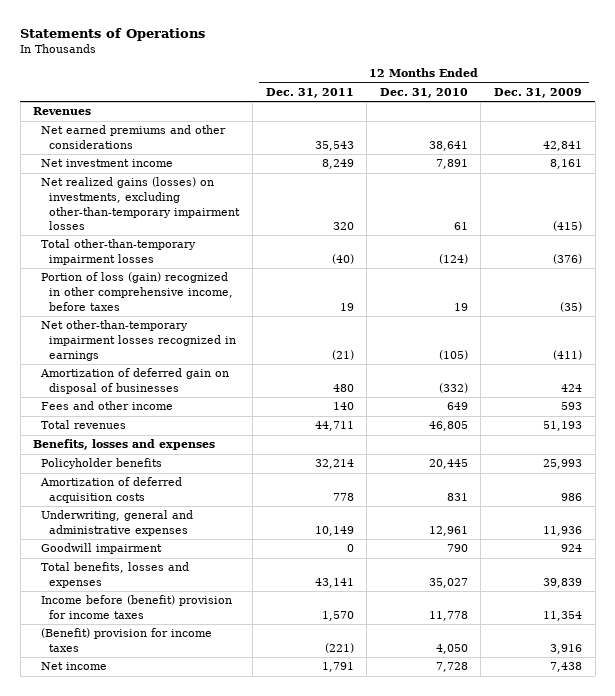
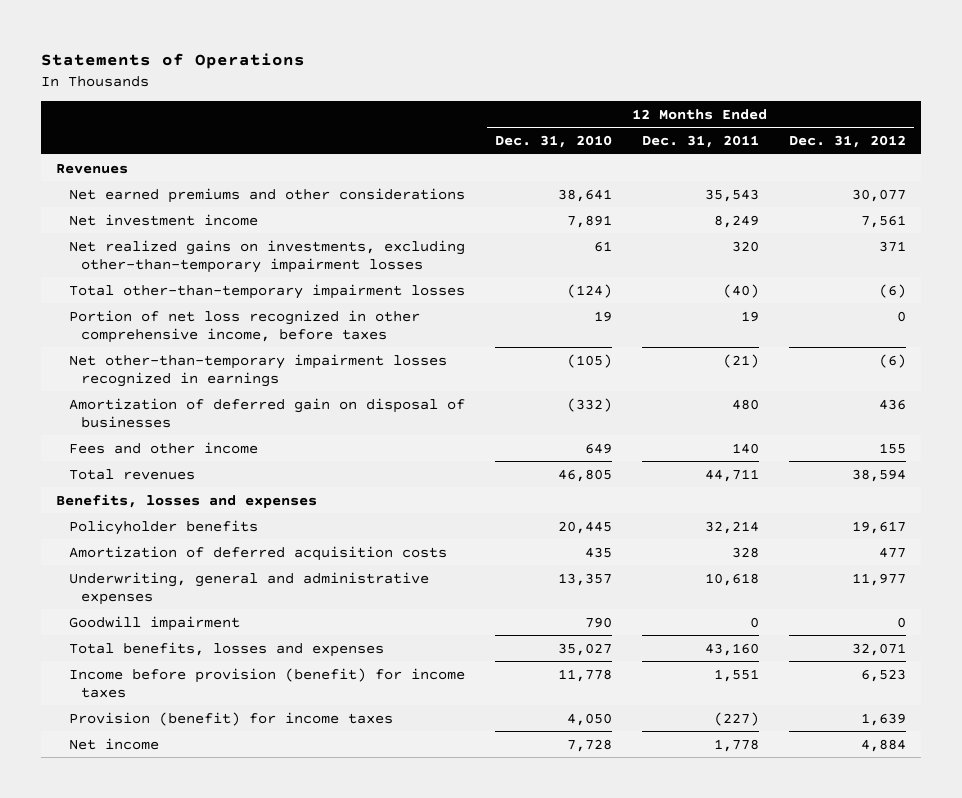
- | 12 Months Ended Dec. 31, 2011 | 12 Months Ended Dec. 31, 2010 | 12 Months Ended Dec. 31, 2009
+ | 12 Months Ended Dec. 31, 2010 | 12 Months Ended Dec. 31, 2011 | 12 Months Ended Dec. 31, 2012
- Net realized gains (losses) on investments, excluding other-than-temporary impairment losses | 320 | 61 | (415)
+ Net realized gains on investments, excluding other-than-temporary impairment losses | 61 | 320 | 371
- Portion of loss (gain) recognized in other comprehensive income, before taxes | 19 | 19 | (35)
+ Portion of net loss recognized in other comprehensive income, before taxes | 19 | 19 | 0
- Amortization of deferred acquisition costs | 778 | 831 | 986
- Underwriting, general and administrative expenses | 10,149 | 12,961 | 11,936
+ Amortization of deferred acquisition costs | 435 | 328 | 477
+ Underwriting, general and administrative expenses | 13,357 | 10,618 | 11,977
- Total benefits, losses and expenses | 43,141 | 35,027 | 39,839
- Income before (benefit) provision for income taxes | 1,570 | 11,778 | 11,354
- (Benefit) provision for income taxes | (221) | 4,050 | 3,916
- Net income | 1,791 | 7,728 | 7,438
+ Total benefits, losses and expenses | 35,027 | 43,160 | 32,071
+ Income before provision (benefit) for income taxes | 11,778 | 1,551 | 6,523
+ Provision (benefit) for income taxes | 4,050 | (227) | 1,639
+ Net income | 7,728 | 1,778 | 4,884

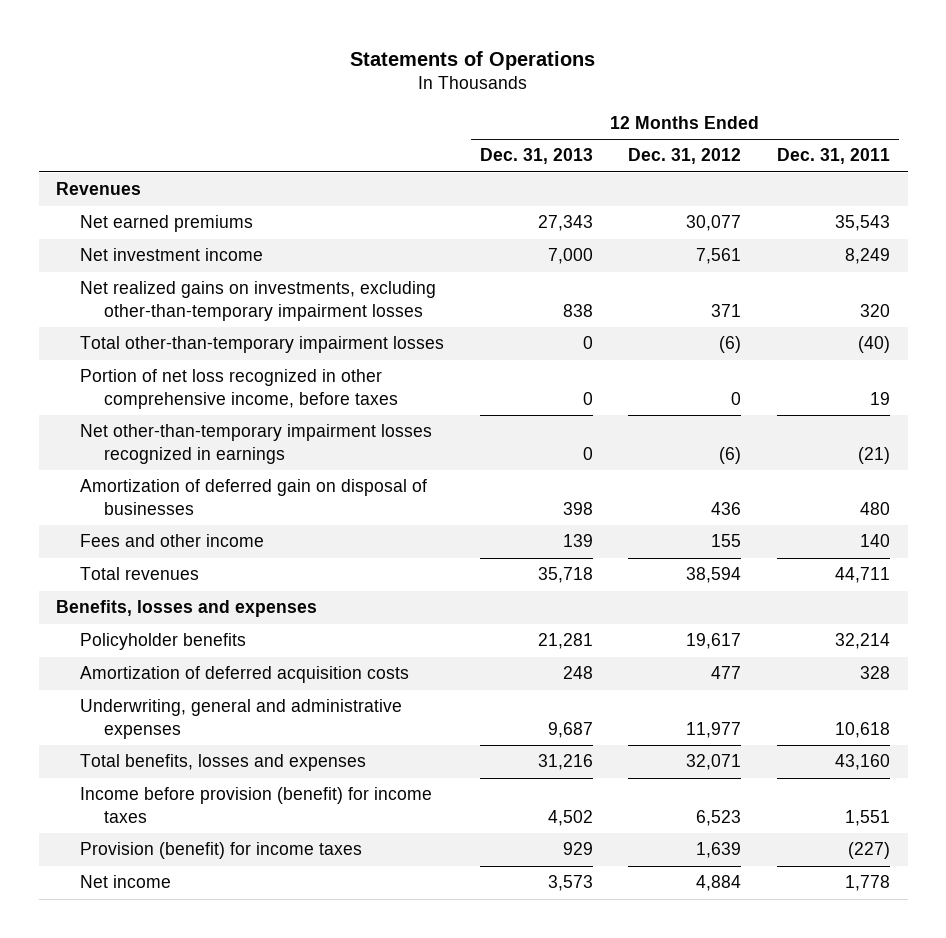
- | 12 Months Ended Dec. 31, 2010 | 12 Months Ended Dec. 31, 2011 | 12 Months Ended Dec. 31, 2012
+ | 12 Months Ended Dec. 31, 2013 | 12 Months Ended Dec. 31, 2012 | 12 Months Ended Dec. 31, 2011
- Net earned premiums and other considerations | 38,641 | 35,543 | 30,077
+ Net earned premiums | 27,343 | 30,077 | 35,543
- Goodwill impairment | 790 | 0 | 0

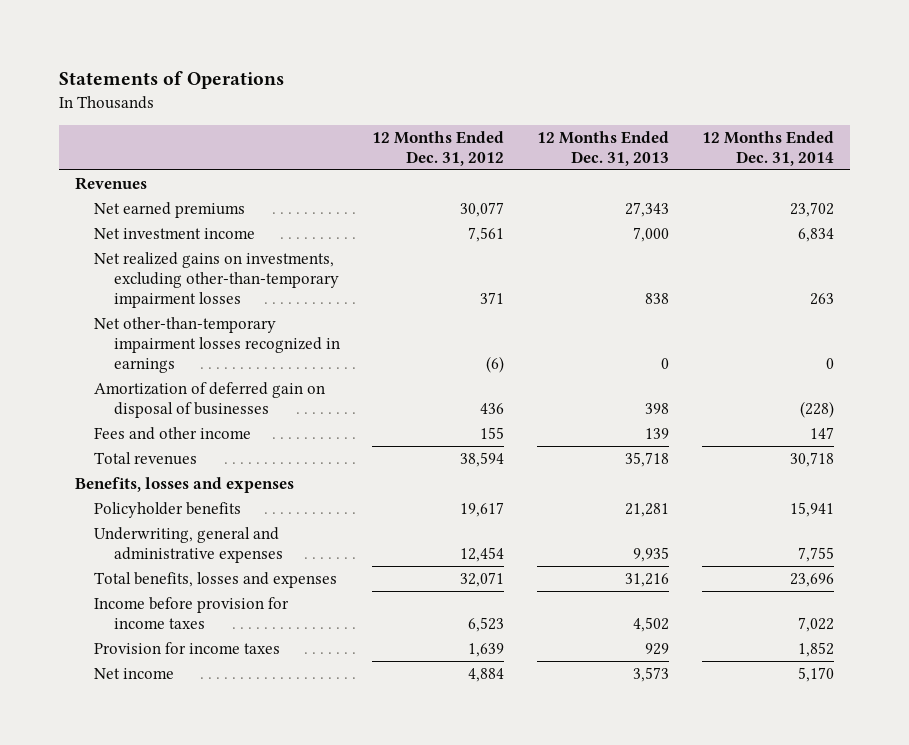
- | 12 Months Ended Dec. 31, 2013 | 12 Months Ended Dec. 31, 2012 | 12 Months Ended Dec. 31, 2011
+ | 12 Months Ended Dec. 31, 2012 | 12 Months Ended Dec. 31, 2013 | 12 Months Ended Dec. 31, 2014
- Total other-than-temporary impairment losses | 0 | (6) | (40)
- Portion of net loss recognized in other comprehensive income, before taxes | 0 | 0 | 19
- Amortization of deferred acquisition costs | 248 | 477 | 328
- Underwriting, general and administrative expenses | 9,687 | 11,977 | 10,618
+ Underwriting, general and administrative expenses | 12,454 | 9,935 | 7,755
- Income before provision (benefit) for income taxes | 4,502 | 6,523 | 1,551
- Provision (benefit) for income taxes | 929 | 1,639 | (227)
+ Income before provision for income taxes | 6,523 | 4,502 | 7,022
+ Provision for income taxes | 1,639 | 929 | 1,852

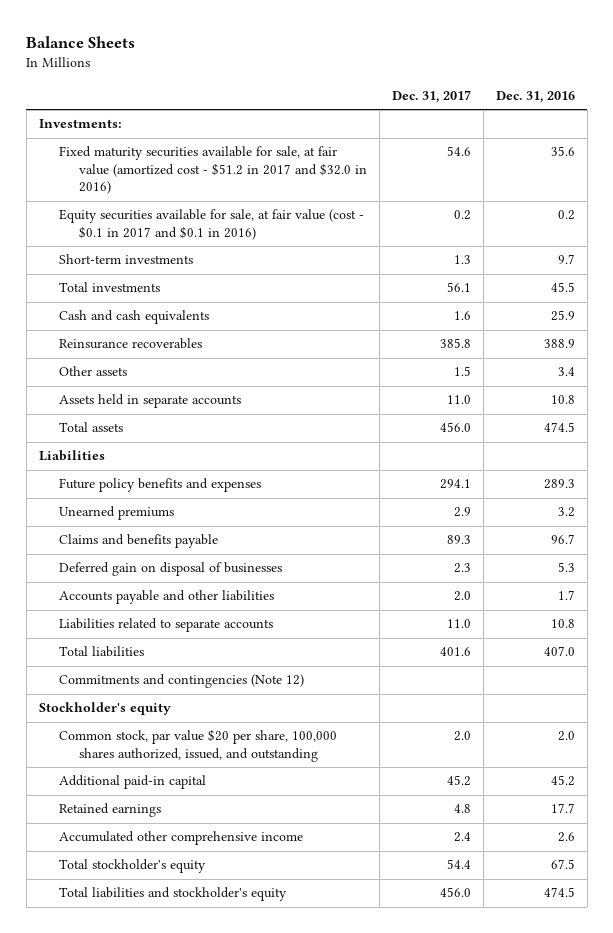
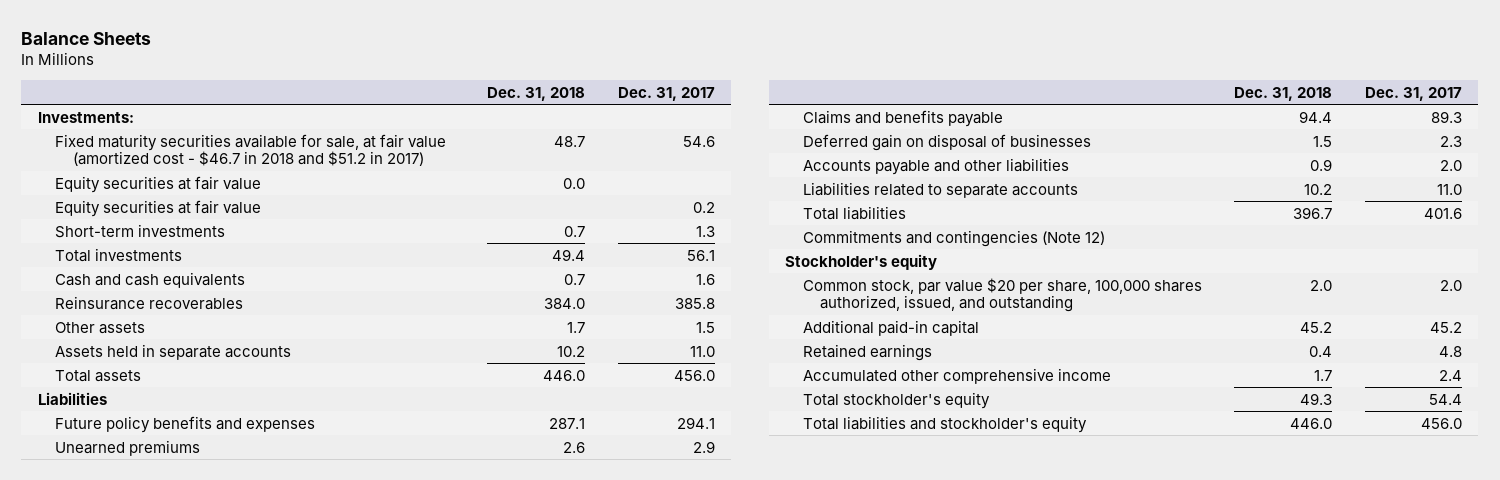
- | Dec. 31, 2017 | Dec. 31, 2016
+ | Dec. 31, 2018 | Dec. 31, 2017
- Fixed maturity securities available for sale, at fair value (amortized cost - $51.2 in 2017 and $32.0 in 2016) | 54.6 | 35.6
- Equity securities available for sale, at fair value (cost - $0.1 in 2017 and $0.1 in 2016) | 0.2 | 0.2
+ Fixed maturity securities available for sale, at fair value (amortized cost - $46.7 in 2018 and $51.2 in 2017) | 48.7 | 54.6
+ Equity securities at fair value | 0.0 |
+ Equity securities at fair value | | 0.2

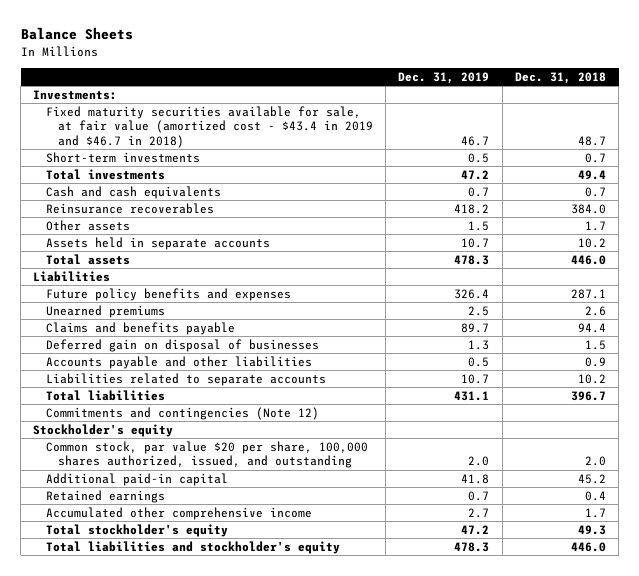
- | Dec. 31, 2018 | Dec. 31, 2017
+ | Dec. 31, 2019 | Dec. 31, 2018
- Fixed maturity securities available for sale, at fair value (amortized cost - $46.7 in 2018 and $51.2 in 2017) | 48.7 | 54.6
- Equity securities at fair value | 0.0 |
- Equity securities at fair value | | 0.2
+ Fixed maturity securities available for sale, at fair value (amortized cost - $43.4 in 2019 and $46.7 in 2018) | 46.7 | 48.7

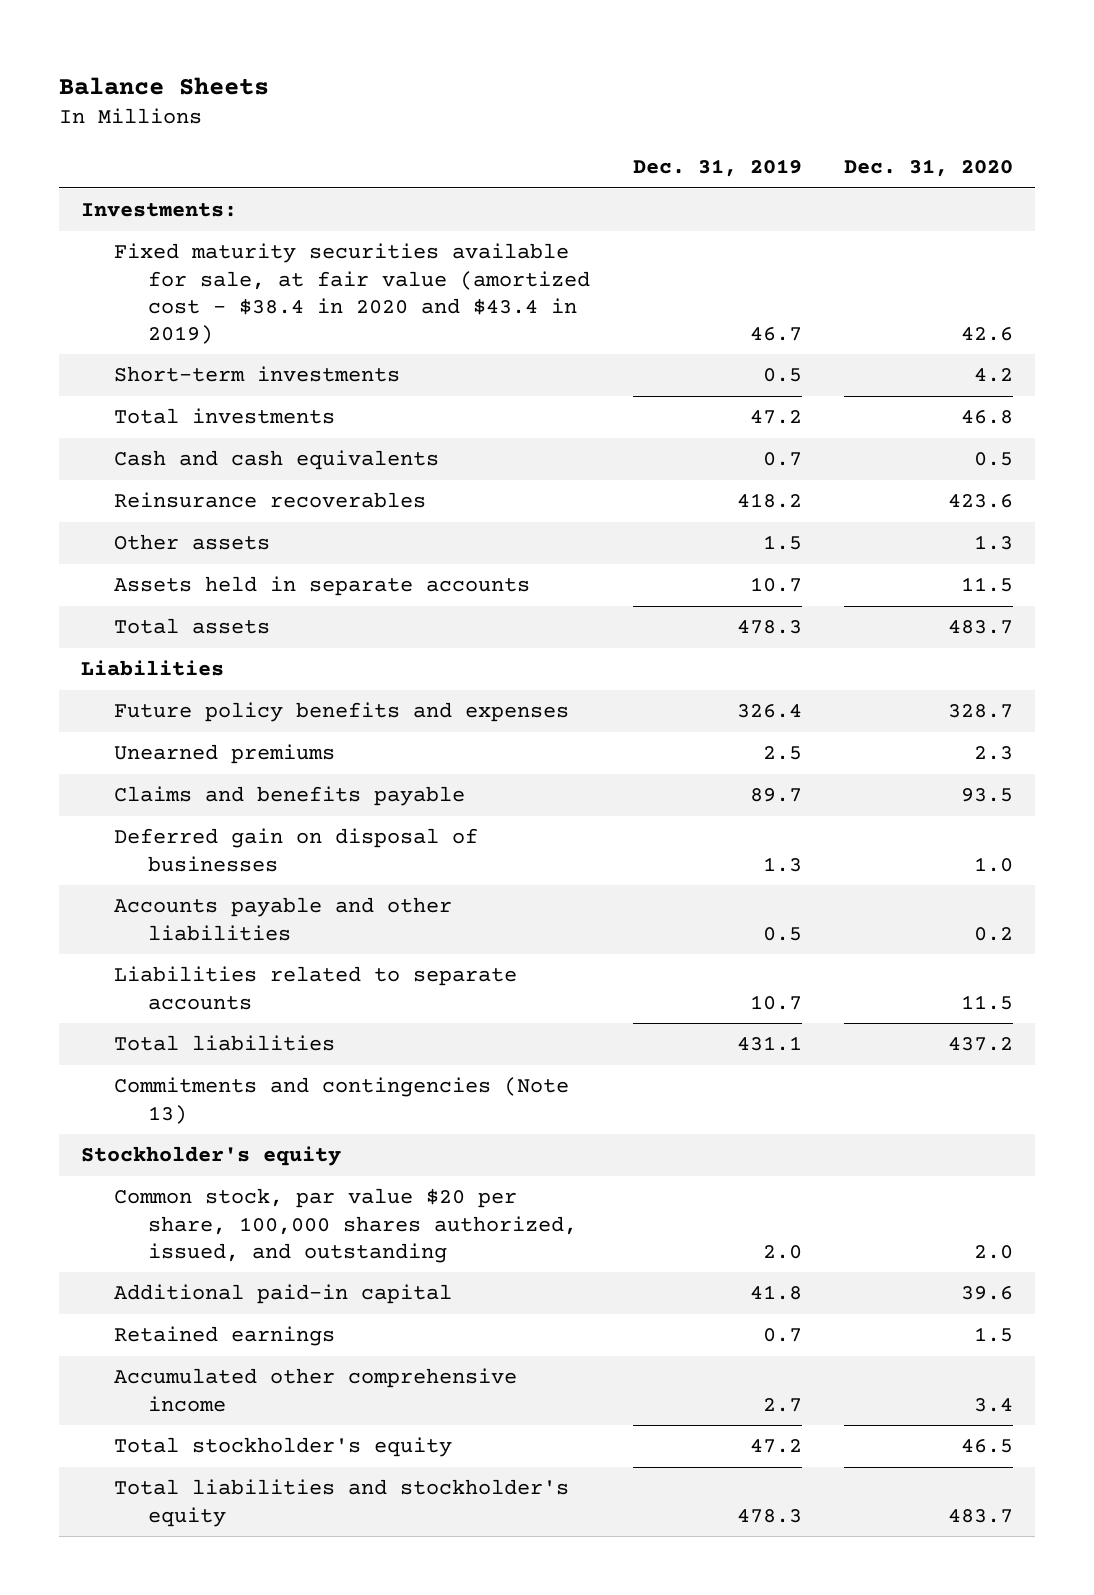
- | Dec. 31, 2019 | Dec. 31, 2018
+ | Dec. 31, 2019 | Dec. 31, 2020
- Fixed maturity securities available for sale, at fair value (amortized cost - $43.4 in 2019 and $46.7 in 2018) | 46.7 | 48.7
+ Fixed maturity securities available for sale, at fair value (amortized cost - $38.4 in 2020 and $43.4 in 2019) | 46.7 | 42.6
- Commitments and contingencies (Note 12)
+ Commitments and contingencies (Note 13)

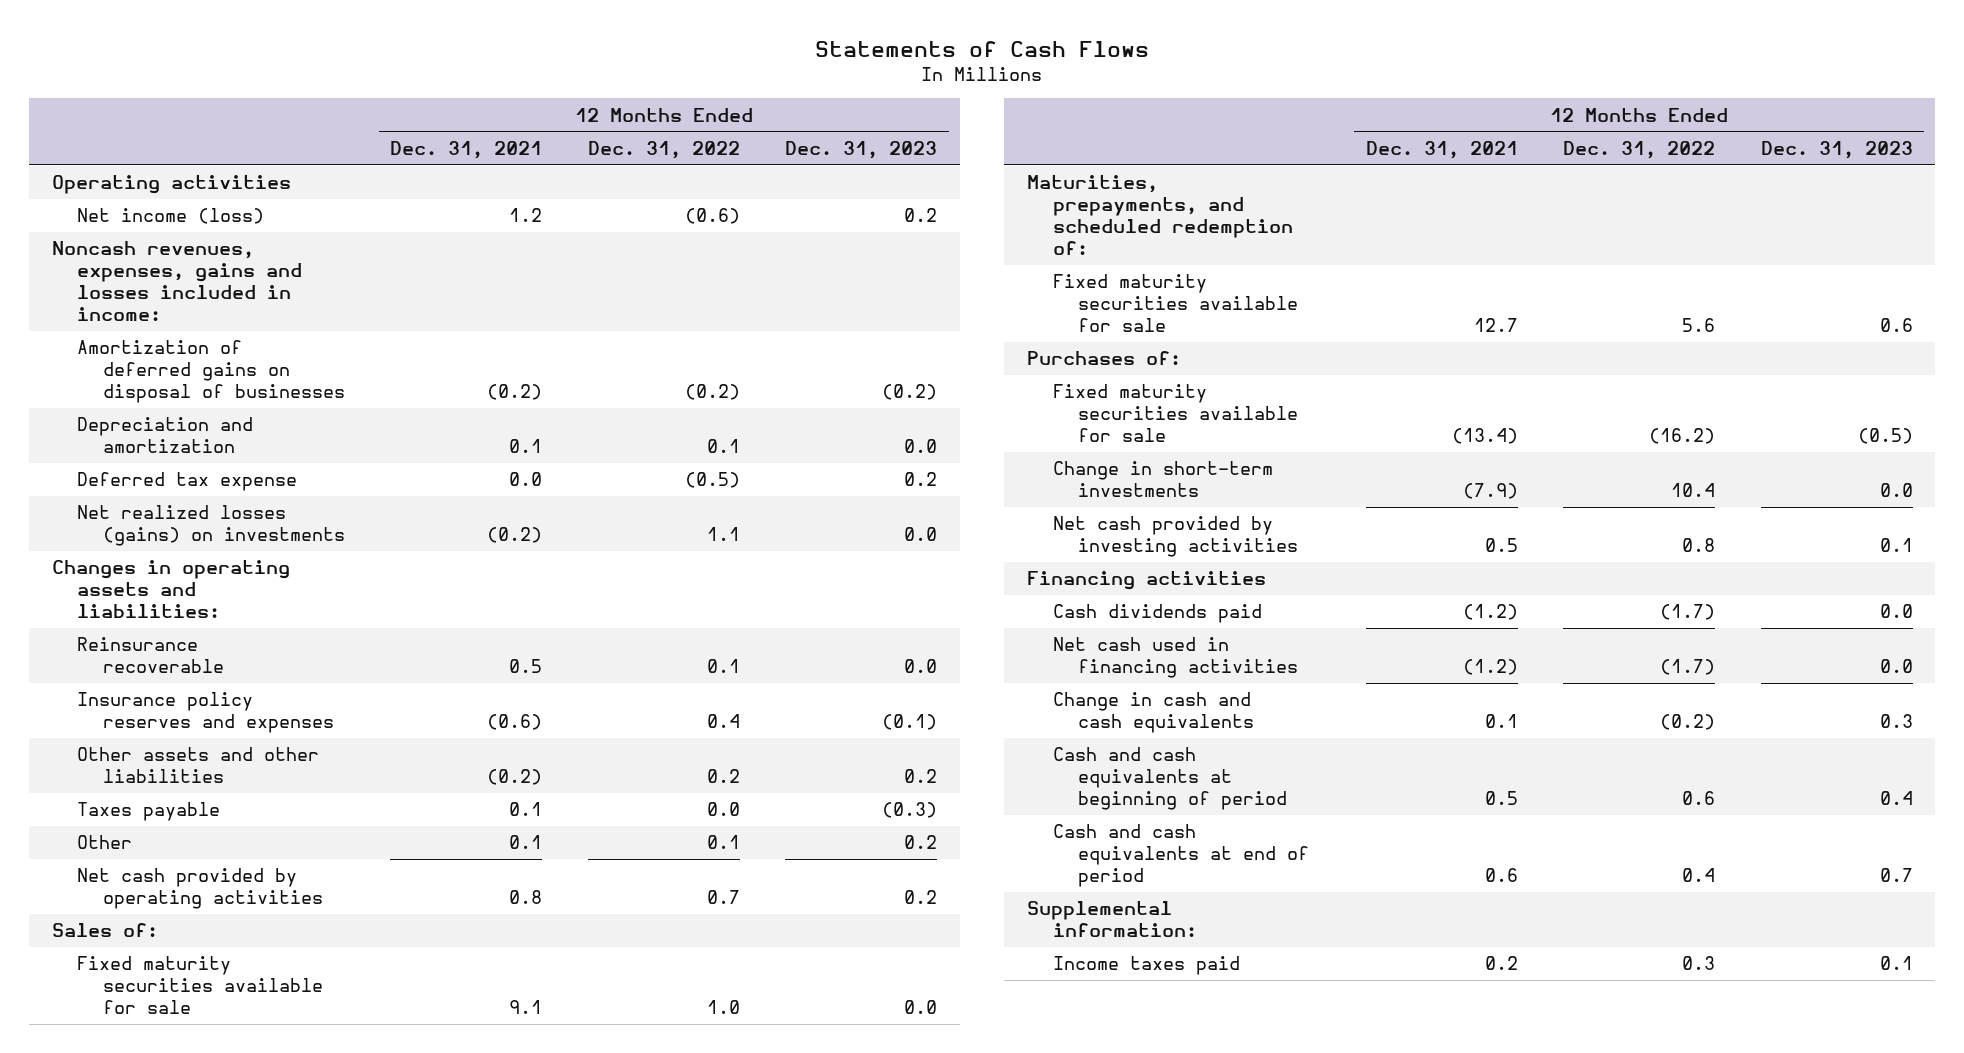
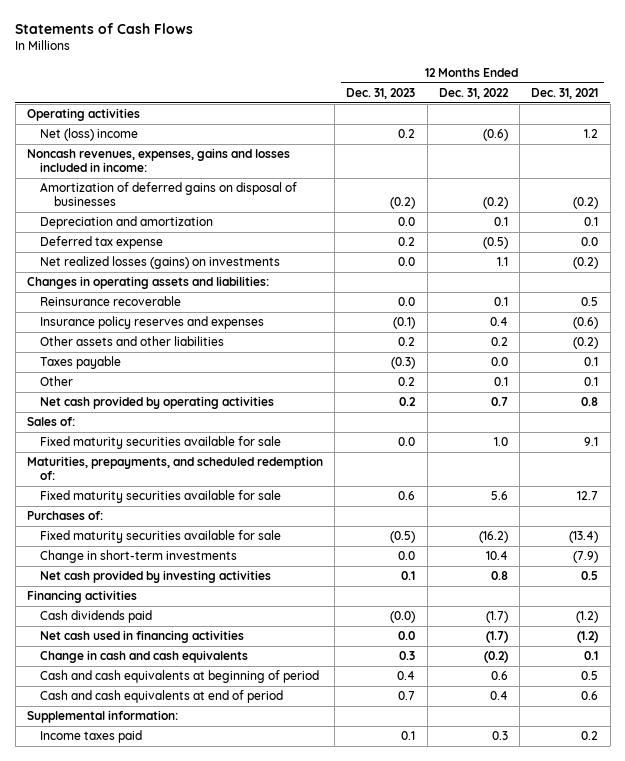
- | 12 Months Ended Dec. 31, 2021 | 12 Months Ended Dec. 31, 2022 | 12 Months Ended Dec. 31, 2023
+ | 12 Months Ended Dec. 31, 2023 | 12 Months Ended Dec. 31, 2022 | 12 Months Ended Dec. 31, 2021
- Net income (loss) | 1.2 | (0.6) | 0.2
+ Net (loss) income | 0.2 | (0.6) | 1.2
- Cash dividends paid | (1.2) | (1.7) | 0.0
+ Cash dividends paid | (0.0) | (1.7) | (1.2)

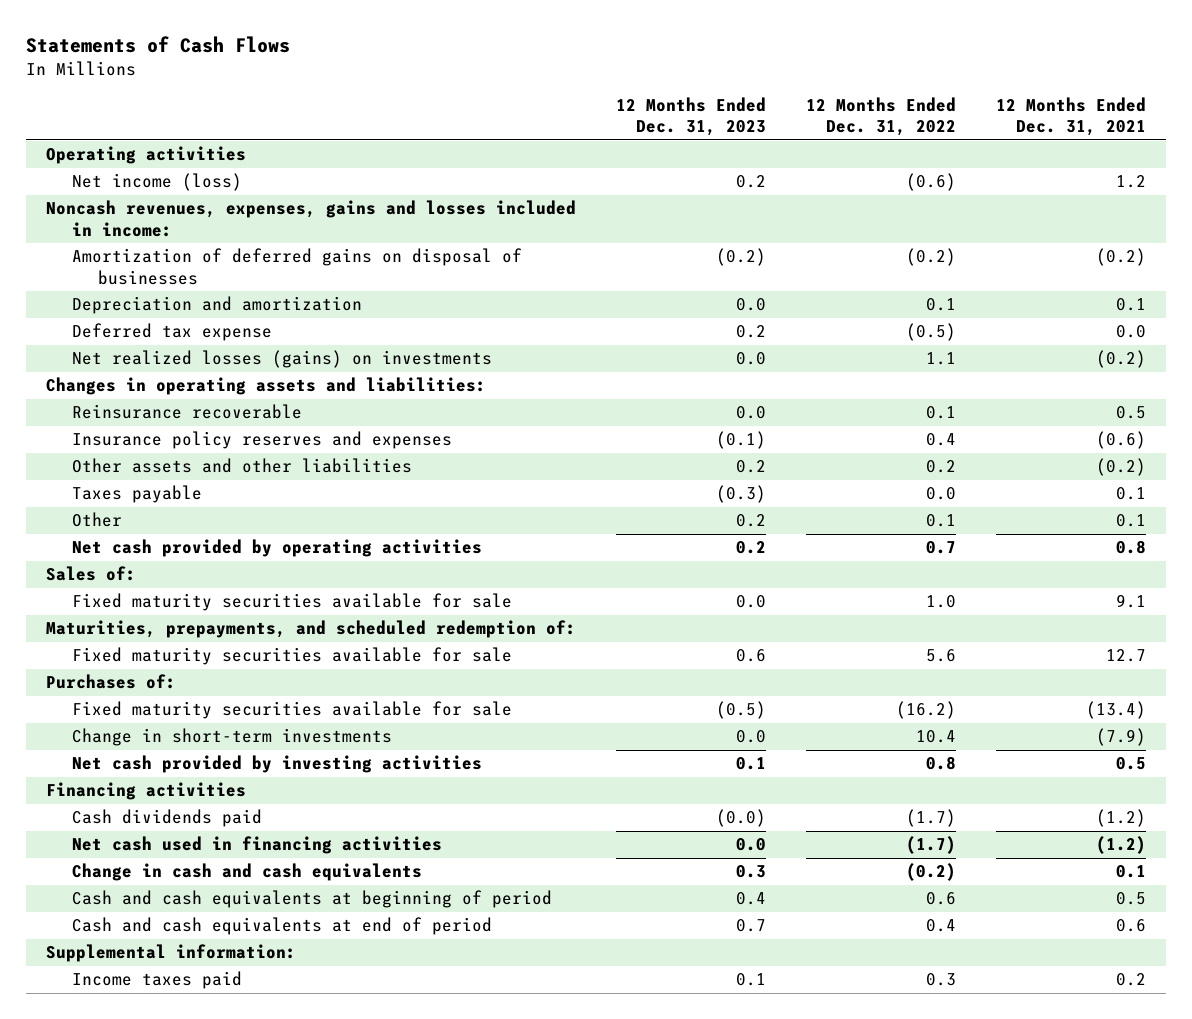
- Net (loss) income | 0.2 | (0.6) | 1.2
+ Net income (loss) | 0.2 | (0.6) | 1.2

